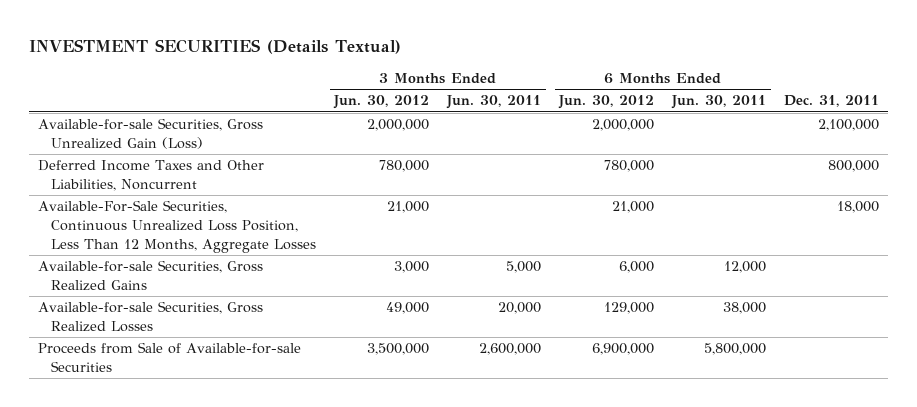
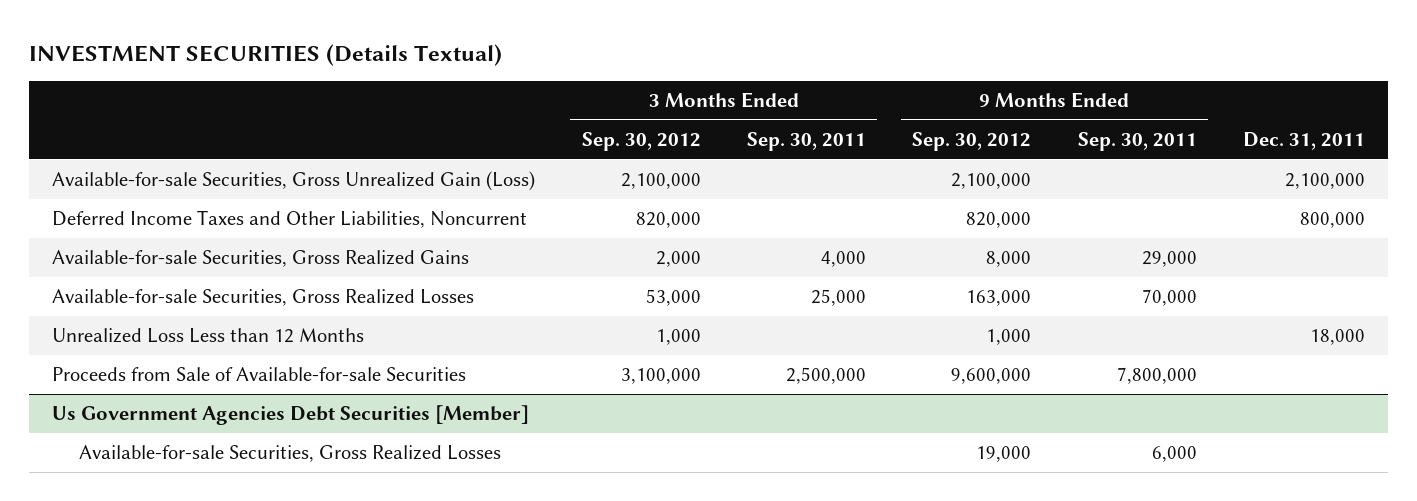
- | 3 Months Ended Jun. 30, 2012 | 3 Months Ended Jun. 30, 2011 | 6 Months Ended Jun. 30, 2012 | 6 Months Ended Jun. 30, 2011 | Dec. 31, 2011
+ | 3 Months Ended Sep. 30, 2012 | 3 Months Ended Sep. 30, 2011 | 9 Months Ended Sep. 30, 2012 | 9 Months Ended Sep. 30, 2011 | Dec. 31, 2011
- Available-For-Sale Securities, Continuous Unrealized Loss Position, Less Than 12 Months, Aggregate Losses | 21,000 | | 21,000 | | 18,000
+ Unrealized Loss Less than 12 Months | 1,000 | | 1,000 | | 18,000
+ Us Government Agencies Debt Securities [Member]
+ Available-for-sale Securities, Gross Realized Losses | | | 19,000 | 6,000 |

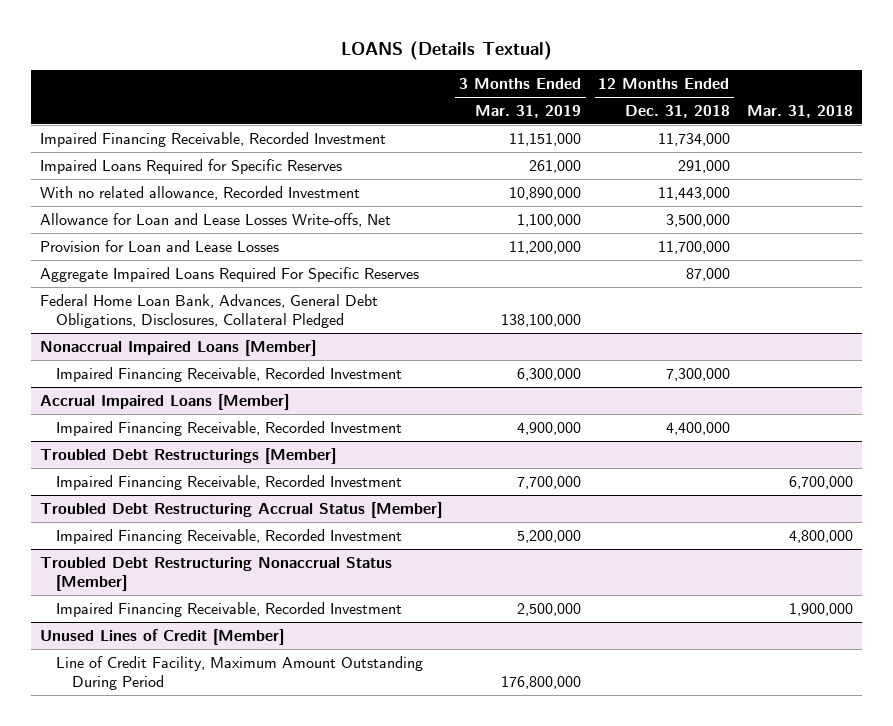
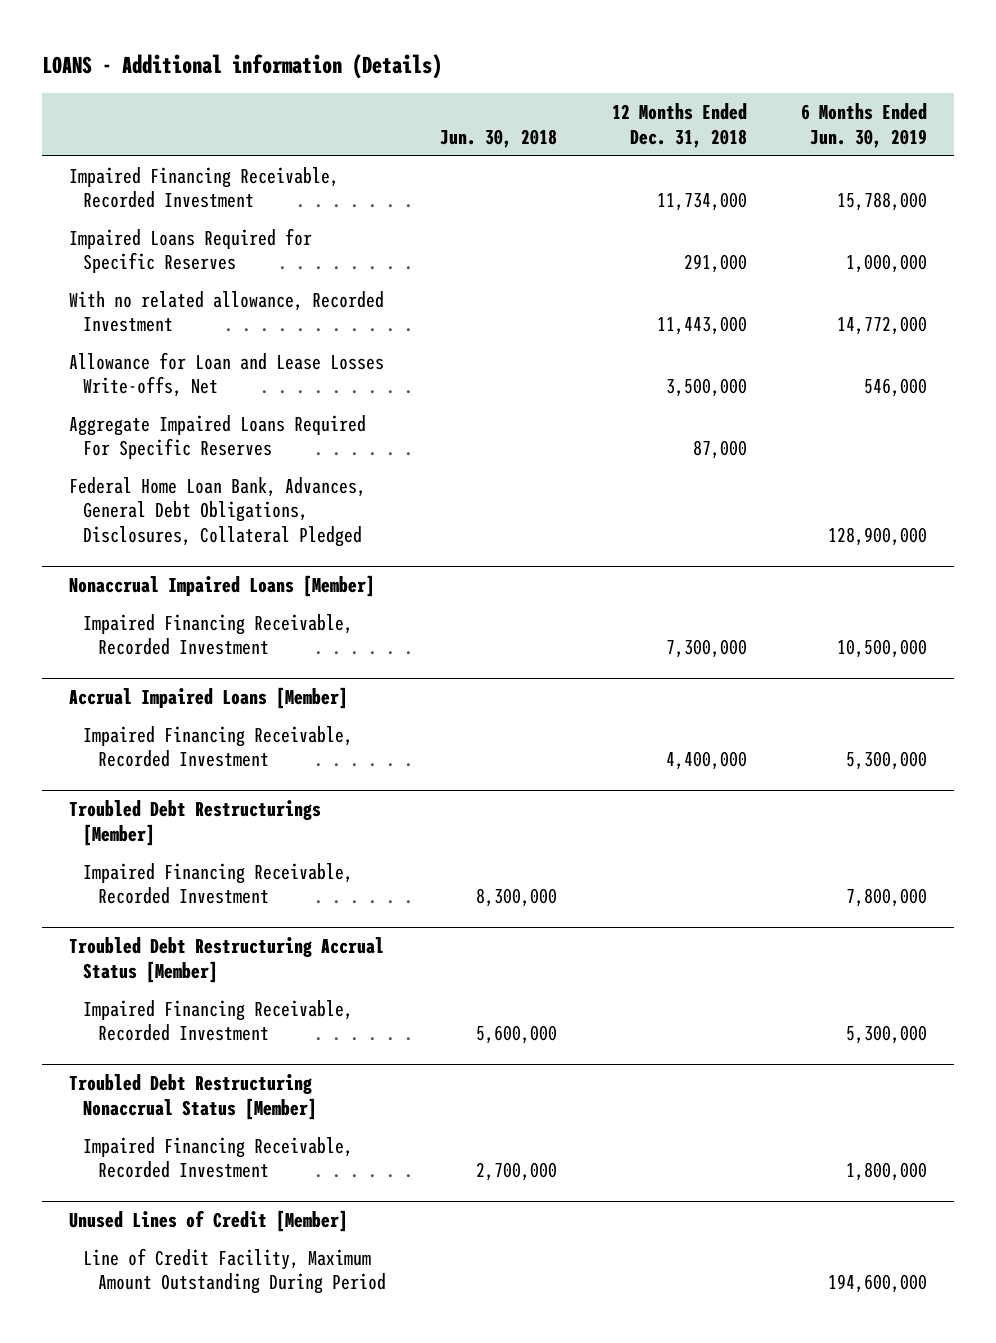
- LOANS (Details Textual)
+ LOANS - Additional information (Details)
- | 3 Months Ended Mar. 31, 2019 | 12 Months Ended Dec. 31, 2018 | Mar. 31, 2018
+ | Jun. 30, 2018 | 12 Months Ended Dec. 31, 2018 | 6 Months Ended Jun. 30, 2019
- Provision for Loan and Lease Losses | 11,200,000 | 11,700,000 |

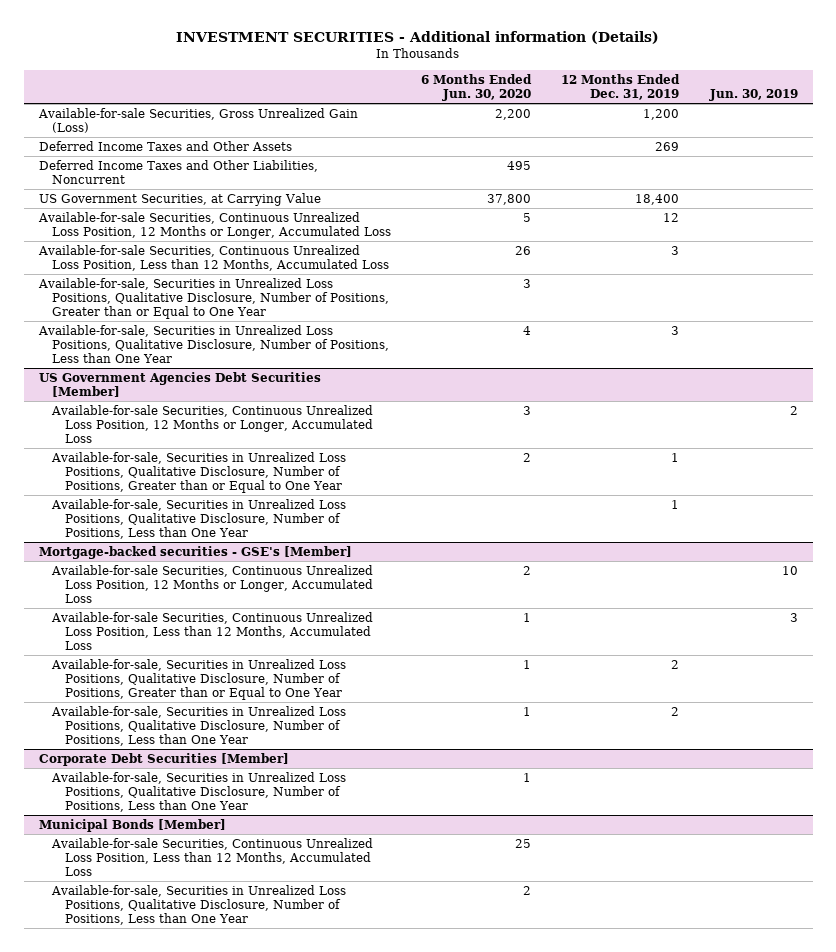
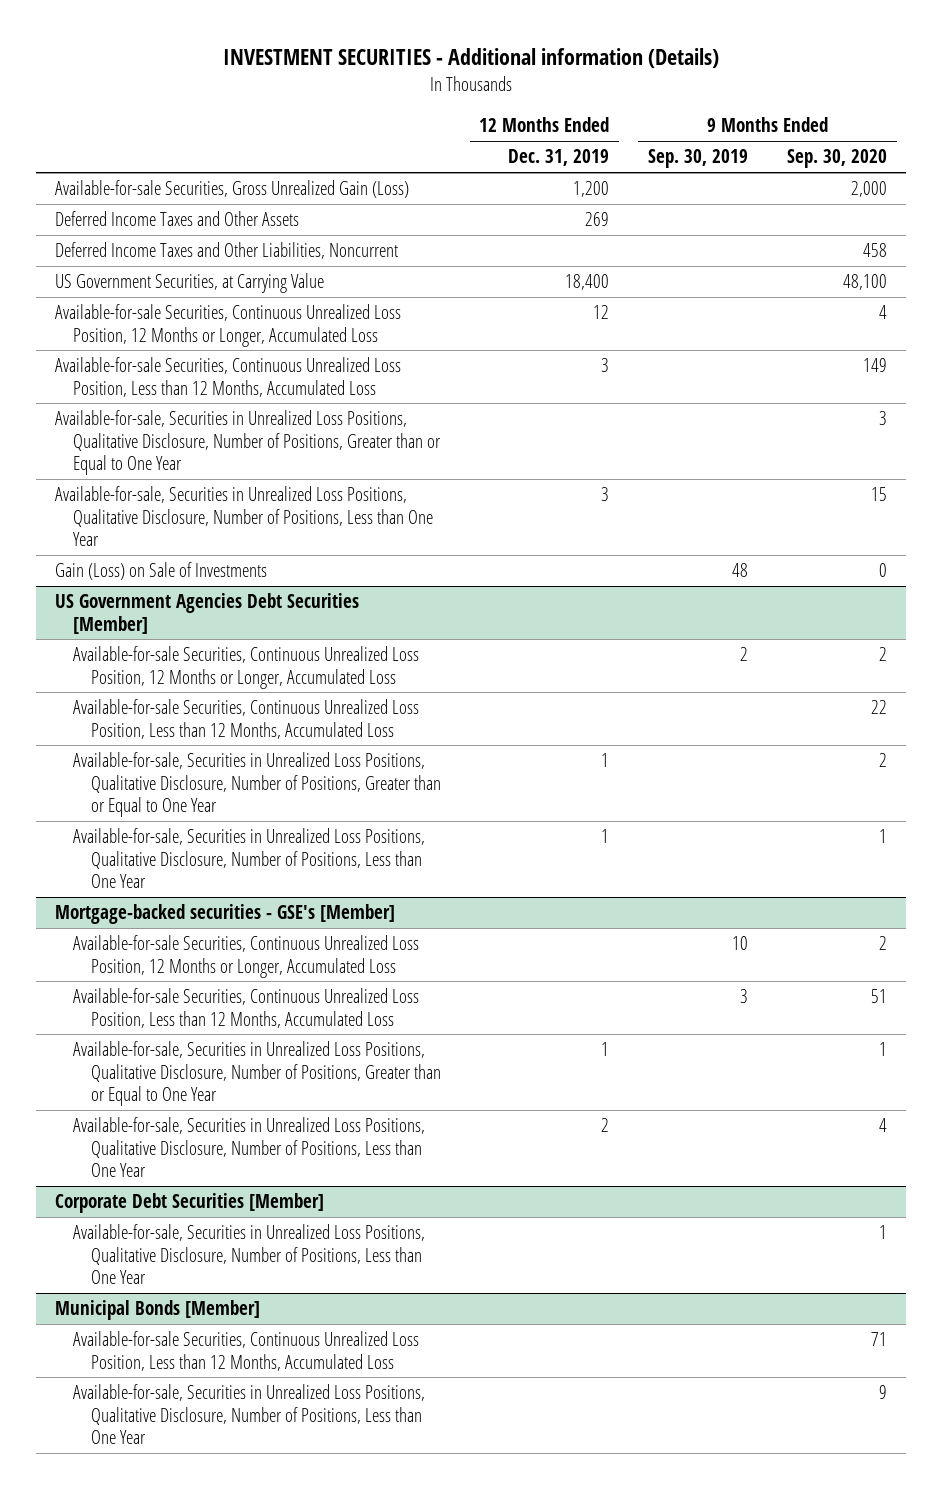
- | 6 Months Ended Jun. 30, 2020 | 12 Months Ended Dec. 31, 2019 | Jun. 30, 2019
+ | 12 Months Ended Dec. 31, 2019 | 9 Months Ended Sep. 30, 2019 | 9 Months Ended Sep. 30, 2020
+ Gain (Loss) on Sale of Investments | | 48 | 0
@ US Government Agencies Debt Securities [Member]
+ Available-for-sale Securities, Continuous Unrealized Loss Position, Less than 12 Months, Accumulated Loss | | | 22
@ Mortgage-backed securities - GSE's [Member]
- Available-for-sale, Securities in Unrealized Loss Positions, Qualitative Disclosure, Number of Positions, Greater than or Equal to One Year | 1 | 2 |
+ Available-for-sale, Securities in Unrealized Loss Positions, Qualitative Disclosure, Number of Positions, Greater than or Equal to One Year | 1 | | 1

